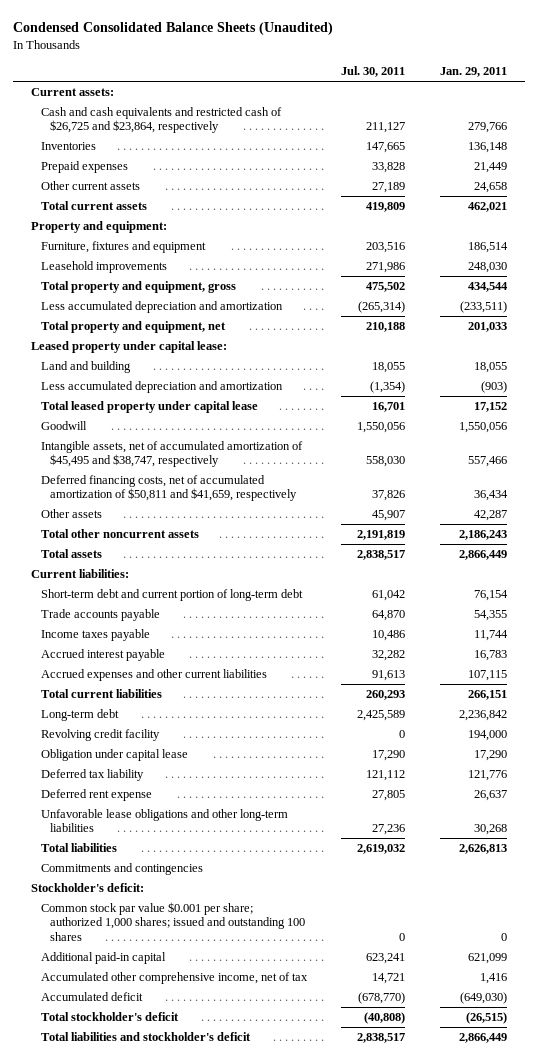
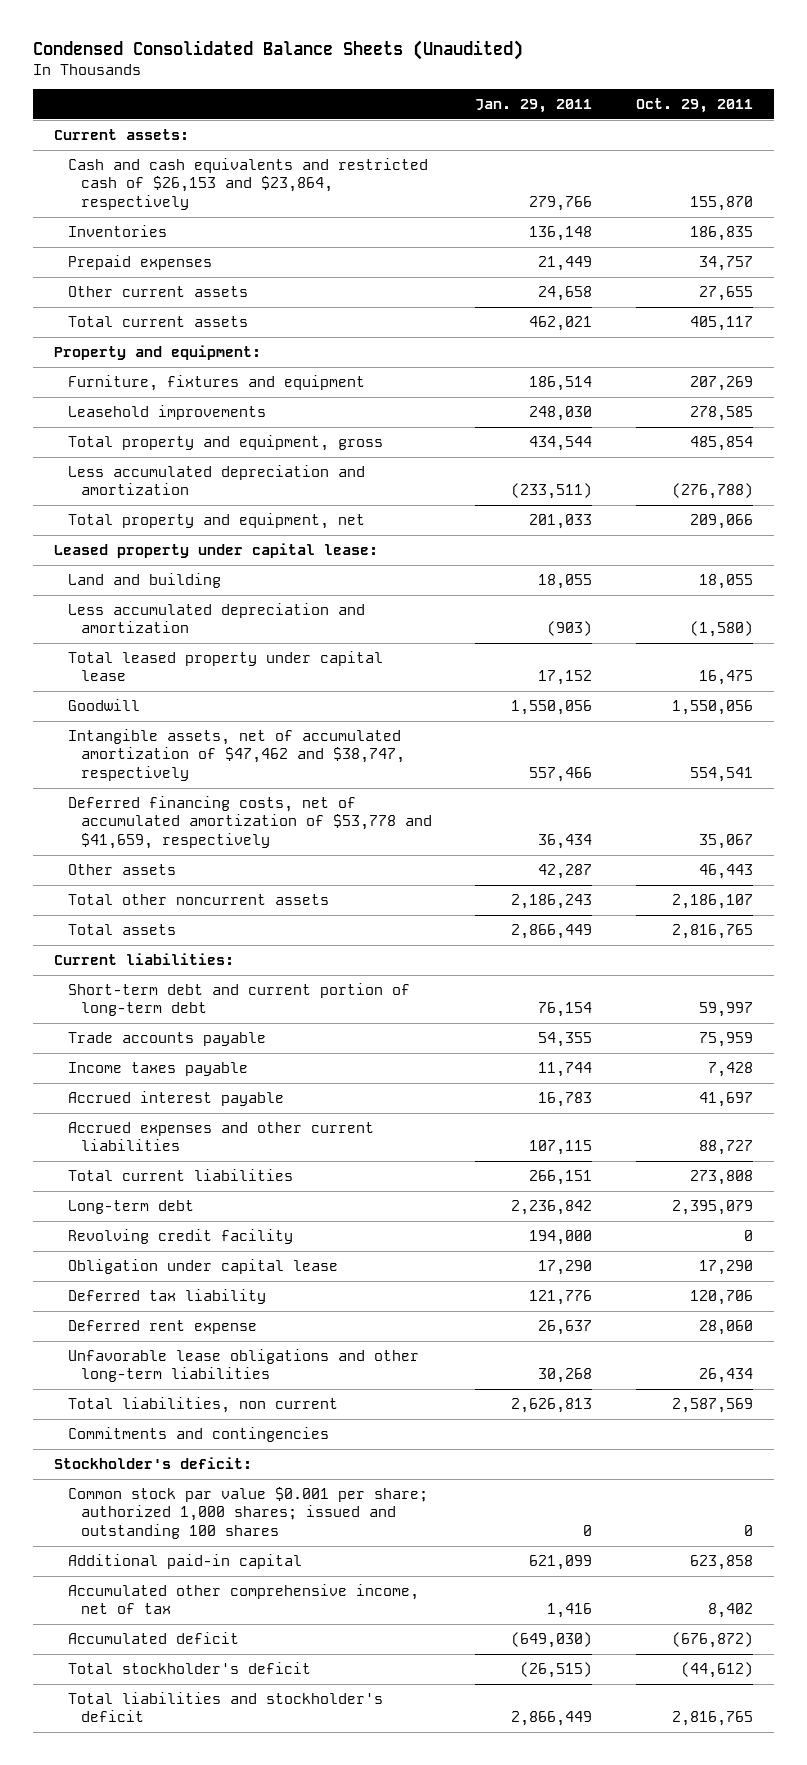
- | Jul. 30, 2011 | Jan. 29, 2011
+ | Jan. 29, 2011 | Oct. 29, 2011
- Cash and cash equivalents and restricted cash of $26,725 and $23,864, respectively | 211,127 | 279,766
+ Cash and cash equivalents and restricted cash of $26,153 and $23,864, respectively | 279,766 | 155,870
- Intangible assets, net of accumulated amortization of $45,495 and $38,747, respectively | 558,030 | 557,466
- Deferred financing costs, net of accumulated amortization of $50,811 and $41,659, respectively | 37,826 | 36,434
+ Intangible assets, net of accumulated amortization of $47,462 and $38,747, respectively | 557,466 | 554,541
+ Deferred financing costs, net of accumulated amortization of $53,778 and $41,659, respectively | 36,434 | 35,067
- Total liabilities | 2,619,032 | 2,626,813
+ Total liabilities, non current | 2,626,813 | 2,587,569

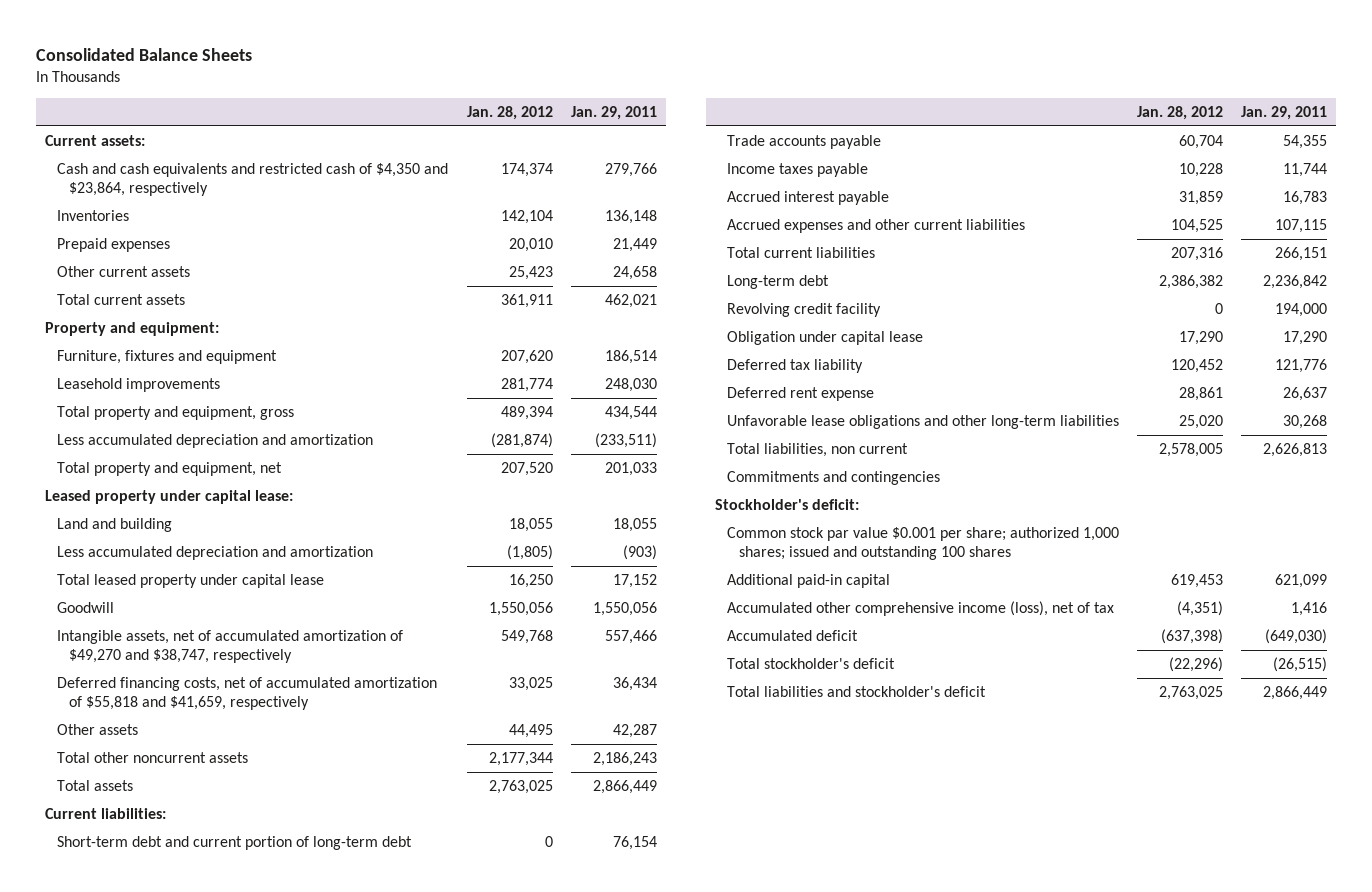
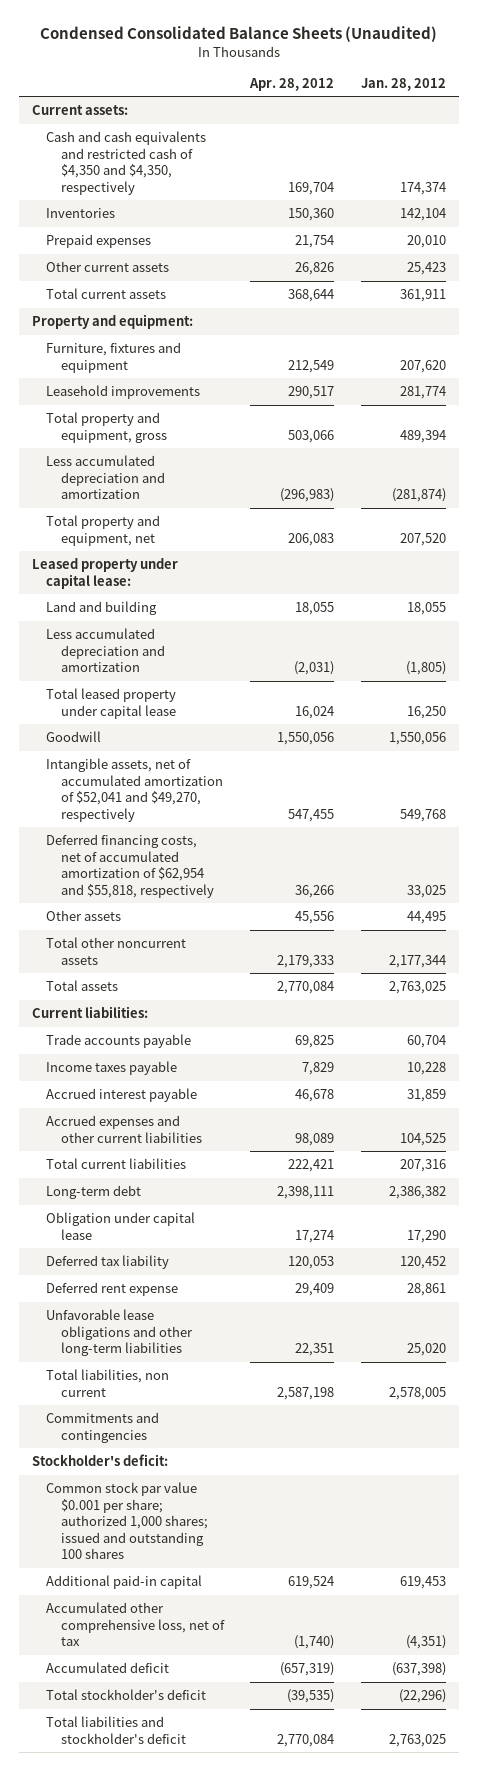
- Consolidated Balance Sheets
+ Condensed Consolidated Balance Sheets (Unaudited)
- | Jan. 28, 2012 | Jan. 29, 2011
+ | Apr. 28, 2012 | Jan. 28, 2012
- Cash and cash equivalents and restricted cash of $4,350 and $23,864, respectively | 174,374 | 279,766
+ Cash and cash equivalents and restricted cash of $4,350 and $4,350, respectively | 169,704 | 174,374
- Intangible assets, net of accumulated amortization of $49,270 and $38,747, respectively | 549,768 | 557,466
- Deferred financing costs, net of accumulated amortization of $55,818 and $41,659, respectively | 33,025 | 36,434
+ Intangible assets, net of accumulated amortization of $52,041 and $49,270, respectively | 547,455 | 549,768
+ Deferred financing costs, net of accumulated amortization of $62,954 and $55,818, respectively | 36,266 | 33,025
- Short-term debt and current portion of long-term debt | 0 | 76,154
- Revolving credit facility | 0 | 194,000
- Accumulated other comprehensive income (loss), net of tax | (4,351) | 1,416
+ Accumulated other comprehensive loss, net of tax | (1,740) | (4,351)

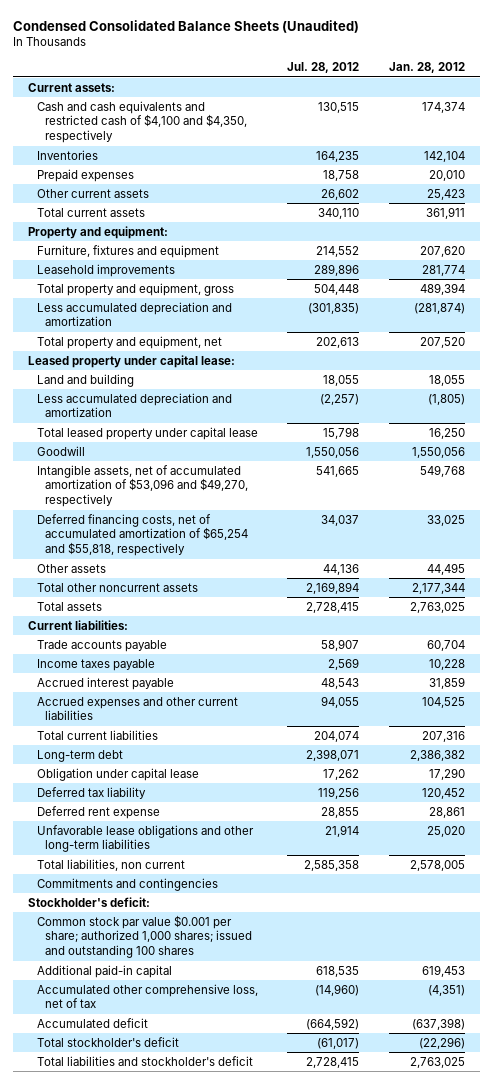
- | Apr. 28, 2012 | Jan. 28, 2012
+ | Jul. 28, 2012 | Jan. 28, 2012
- Cash and cash equivalents and restricted cash of $4,350 and $4,350, respectively | 169,704 | 174,374
+ Cash and cash equivalents and restricted cash of $4,100 and $4,350, respectively | 130,515 | 174,374
- Intangible assets, net of accumulated amortization of $52,041 and $49,270, respectively | 547,455 | 549,768
- Deferred financing costs, net of accumulated amortization of $62,954 and $55,818, respectively | 36,266 | 33,025
+ Intangible assets, net of accumulated amortization of $53,096 and $49,270, respectively | 541,665 | 549,768
+ Deferred financing costs, net of accumulated amortization of $65,254 and $55,818, respectively | 34,037 | 33,025

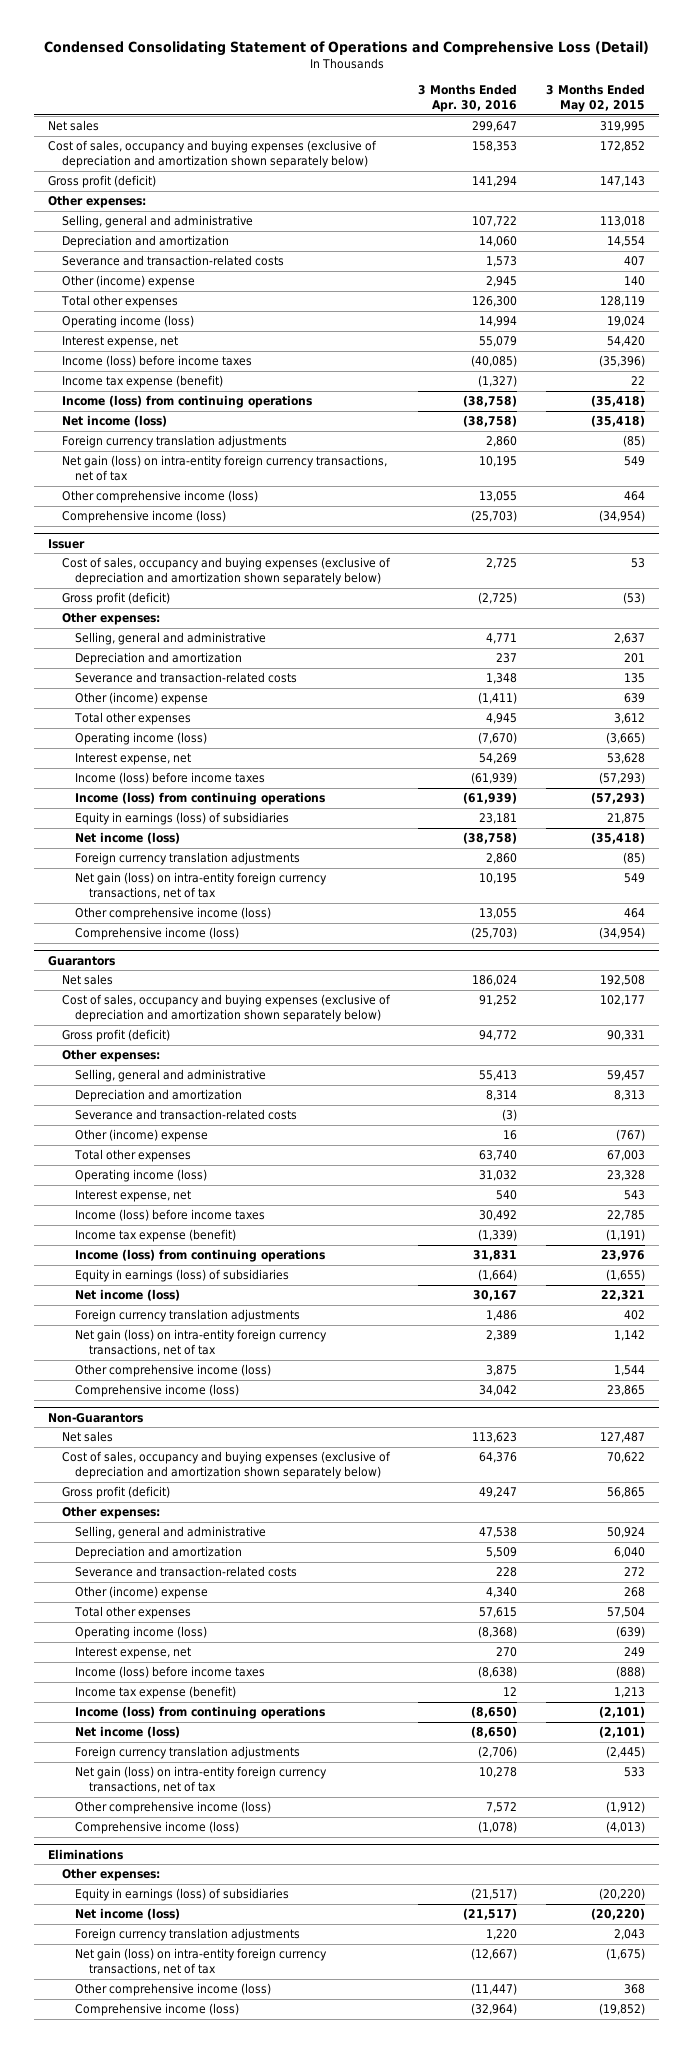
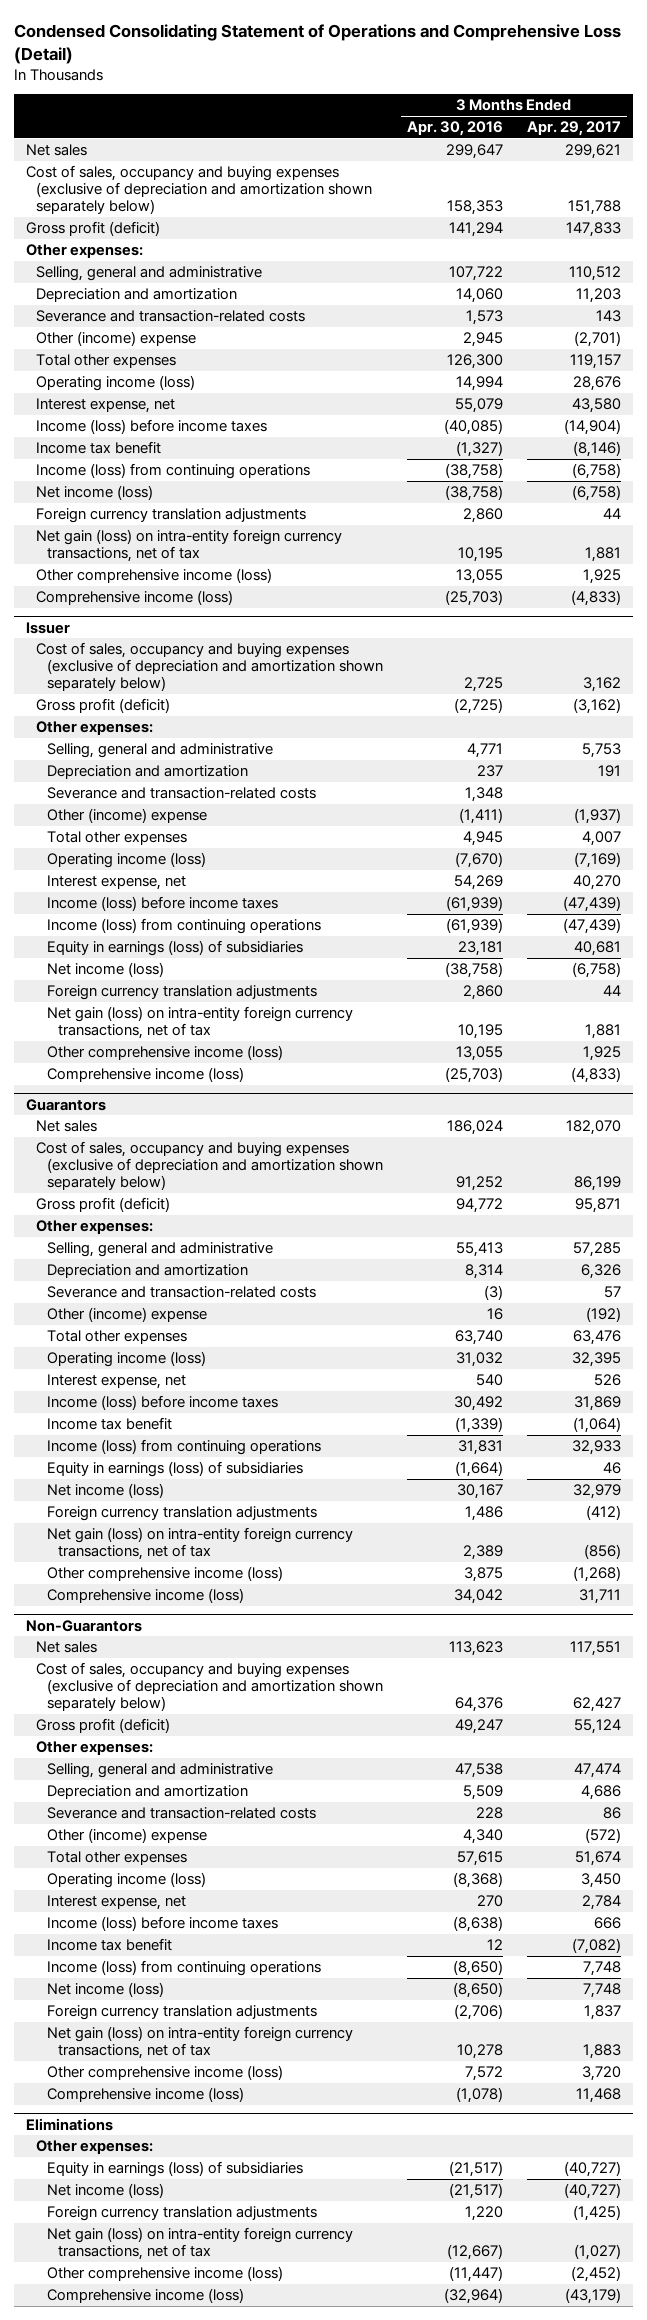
- | 3 Months Ended Apr. 30, 2016 | 3 Months Ended May 02, 2015
+ | 3 Months Ended Apr. 30, 2016 | 3 Months Ended Apr. 29, 2017
- Income tax expense (benefit) | (1,327) | 22
+ Income tax benefit | (1,327) | (8,146)
@ Guarantors
- Income tax expense (benefit) | (1,339) | (1,191)
+ Income tax benefit | (1,339) | (1,064)
@ Non-Guarantors
- Income tax expense (benefit) | 12 | 1,213
+ Income tax benefit | 12 | (7,082)

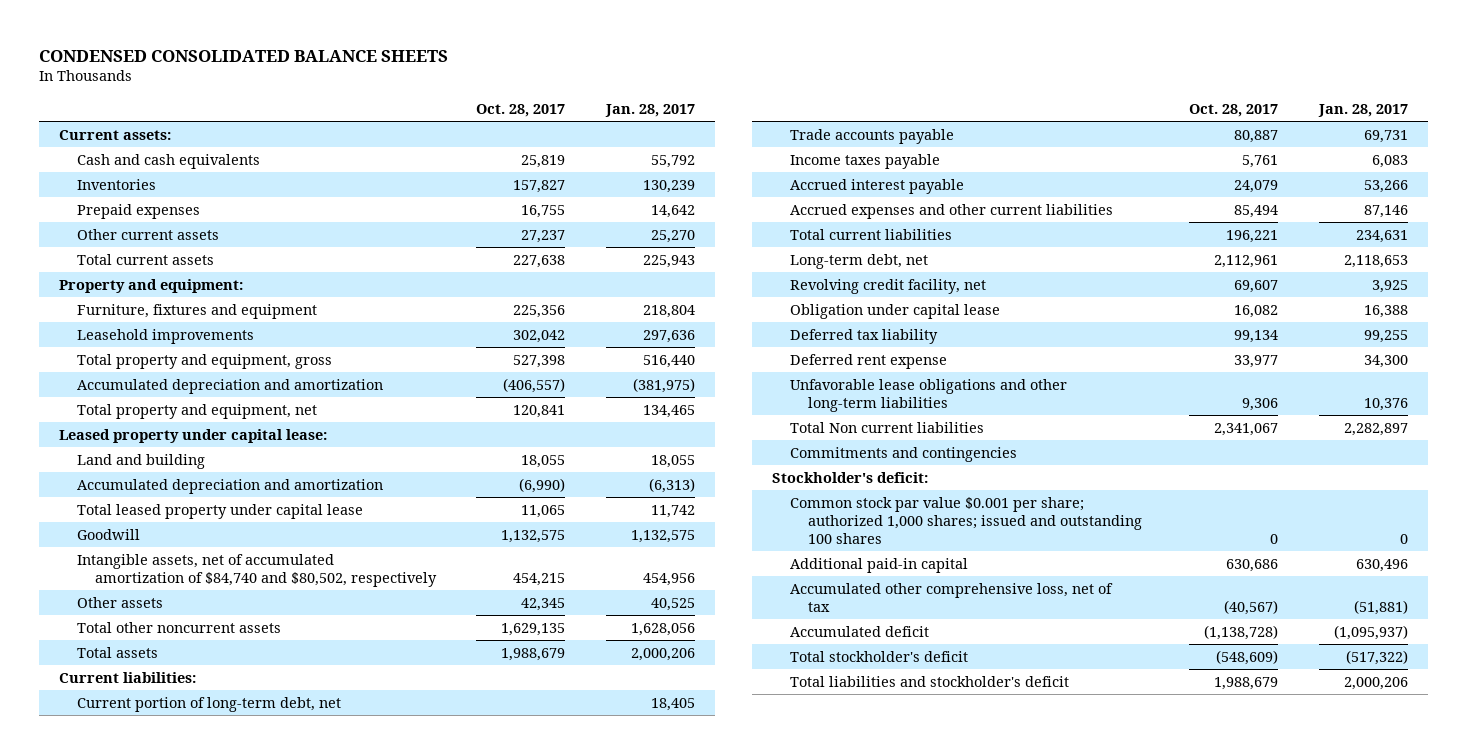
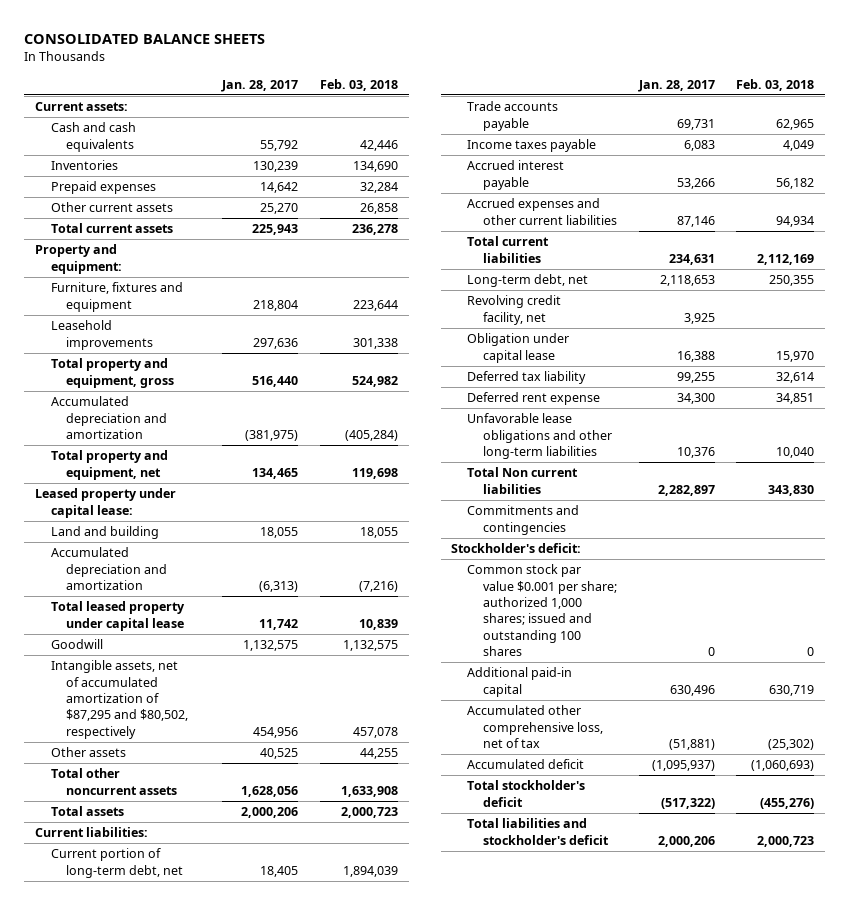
- CONDENSED CONSOLIDATED BALANCE SHEETS
+ CONSOLIDATED BALANCE SHEETS
- | Oct. 28, 2017 | Jan. 28, 2017
+ | Jan. 28, 2017 | Feb. 03, 2018
- Intangible assets, net of accumulated amortization of $84,740 and $80,502, respectively | 454,215 | 454,956
+ Intangible assets, net of accumulated amortization of $87,295 and $80,502, respectively | 454,956 | 457,078

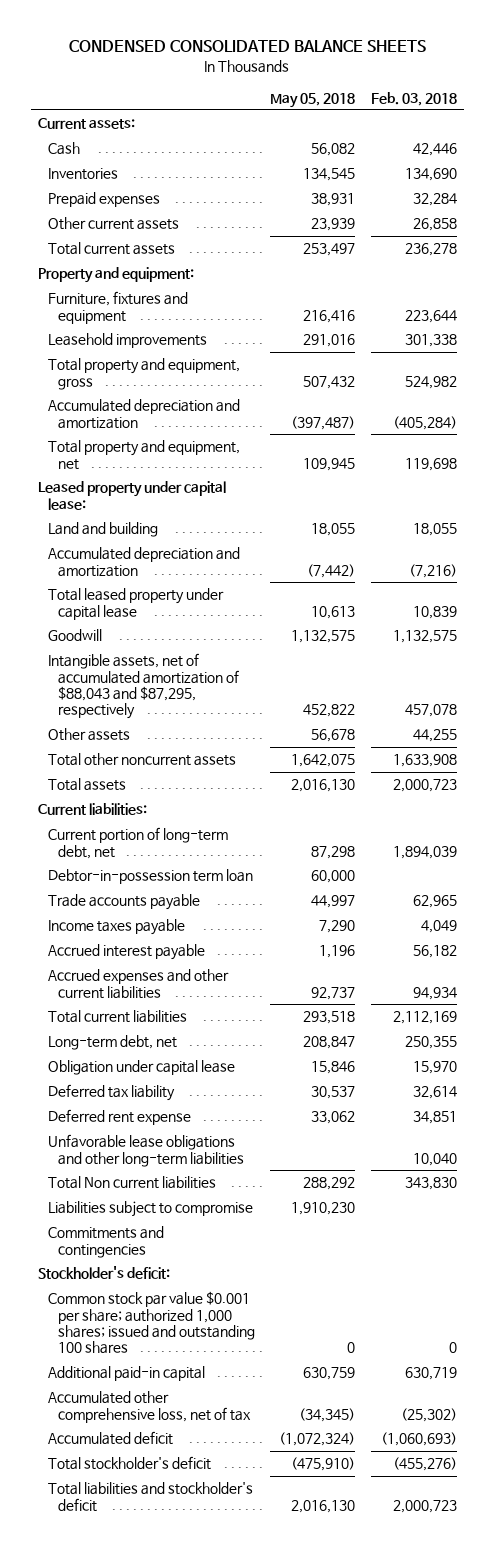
- CONSOLIDATED BALANCE SHEETS
+ CONDENSED CONSOLIDATED BALANCE SHEETS
- | Jan. 28, 2017 | Feb. 03, 2018
+ | May 05, 2018 | Feb. 03, 2018
- Cash and cash equivalents | 55,792 | 42,446
+ Cash | 56,082 | 42,446
- Intangible assets, net of accumulated amortization of $87,295 and $80,502, respectively | 454,956 | 457,078
+ Intangible assets, net of accumulated amortization of $88,043 and $87,295, respectively | 452,822 | 457,078
+ Debtor-in-possession term loan | 60,000 |
- Revolving credit facility, net | 3,925 |
+ Liabilities subject to compromise | 1,910,230 |

